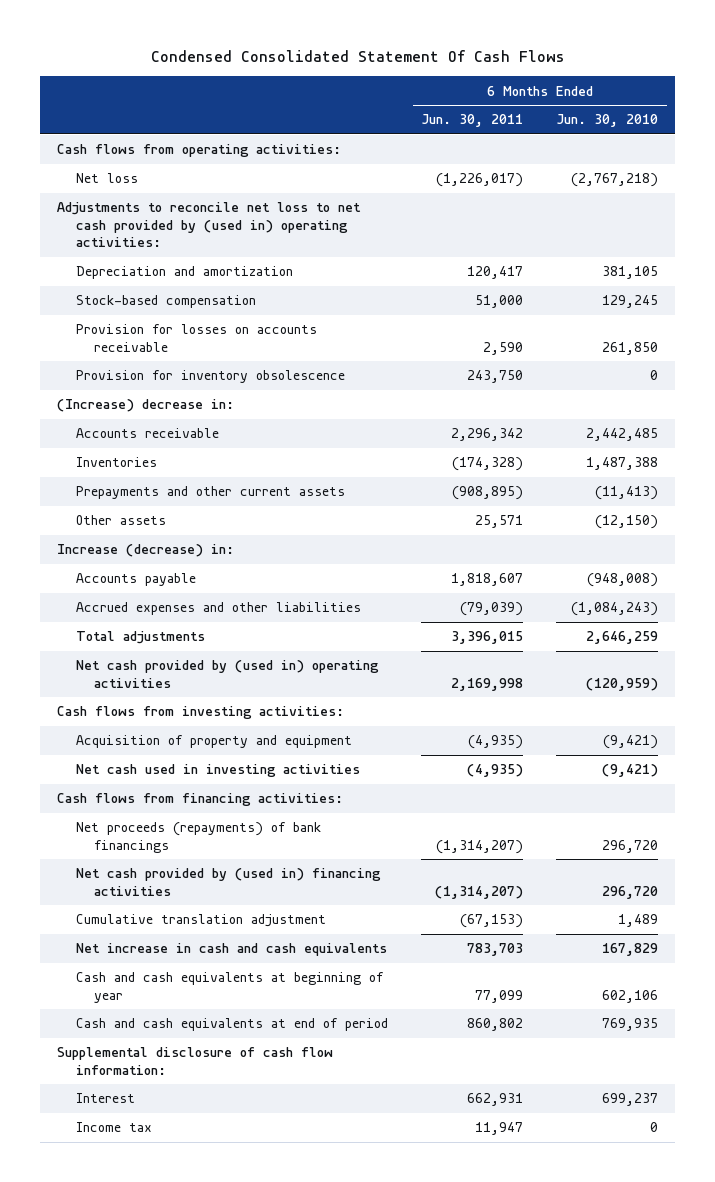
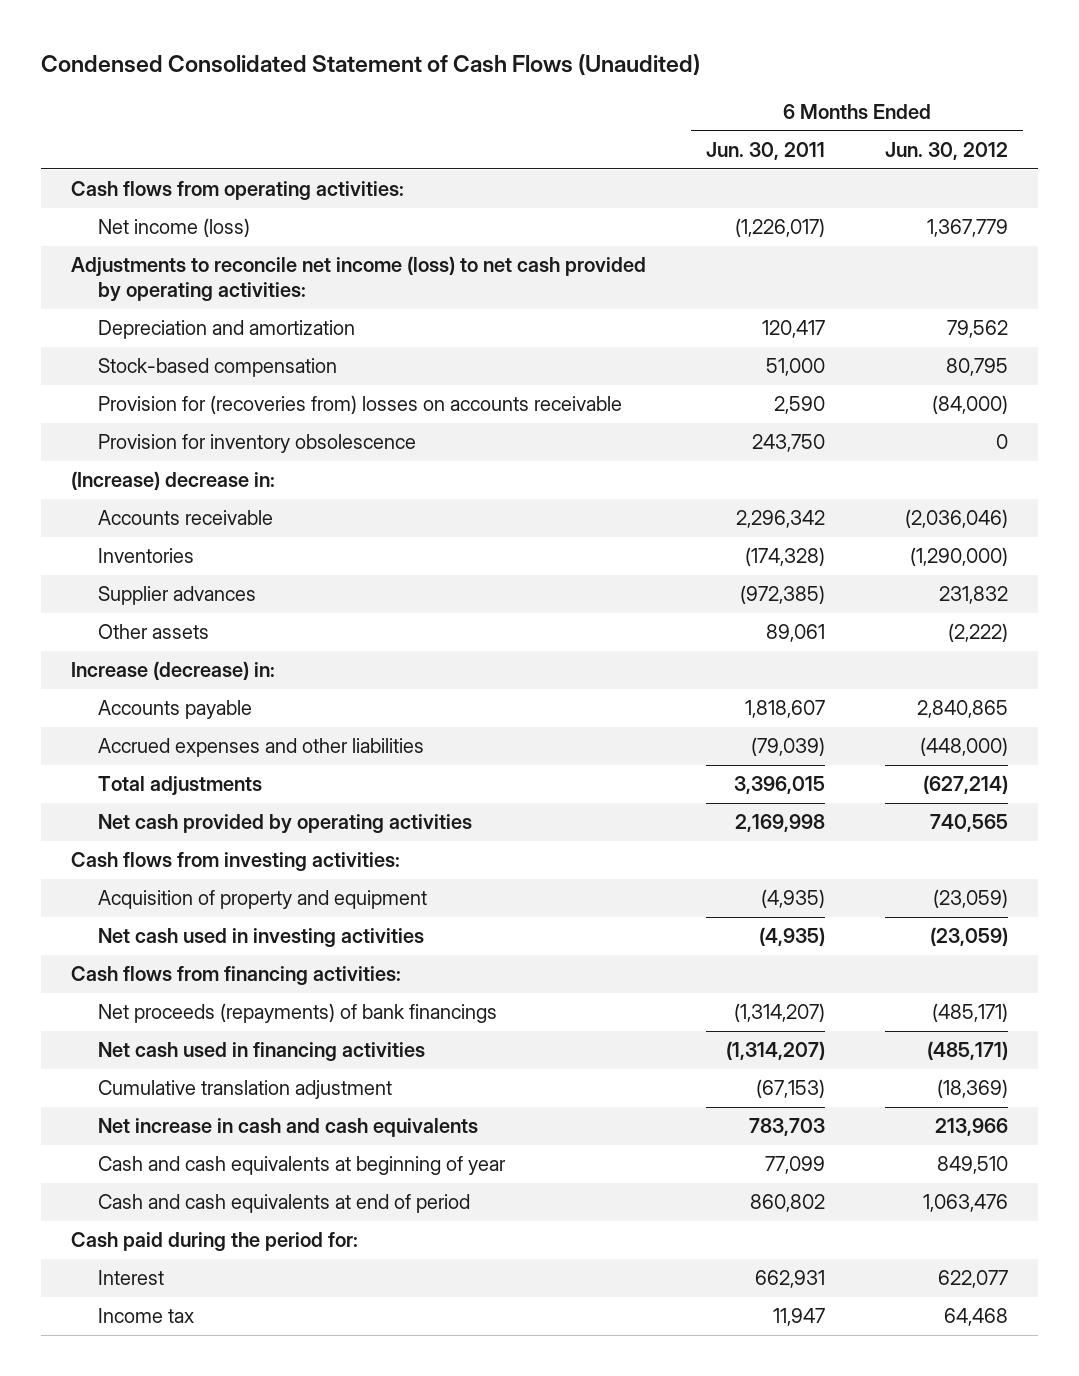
- Condensed Consolidated Statement Of Cash Flows
+ Condensed Consolidated Statement of Cash Flows (Unaudited)
- | 6 Months Ended Jun. 30, 2011 | 6 Months Ended Jun. 30, 2010
+ | 6 Months Ended Jun. 30, 2011 | 6 Months Ended Jun. 30, 2012
- Net loss | (1,226,017) | (2,767,218)
- Adjustments to reconcile net loss to net cash provided by (used in) operating activities:
+ Net income (loss) | (1,226,017) | 1,367,779
+ Adjustments to reconcile net income (loss) to net cash provided by operating activities:
- Provision for losses on accounts receivable | 2,590 | 261,850
+ Provision for (recoveries from) losses on accounts receivable | 2,590 | (84,000)
- Prepayments and other current assets | (908,895) | (11,413)
- Other assets | 25,571 | (12,150)
+ Supplier advances | (972,385) | 231,832
+ Other assets | 89,061 | (2,222)
- Net cash provided by (used in) operating activities | 2,169,998 | (120,959)
+ Net cash provided by operating activities | 2,169,998 | 740,565
- Net cash provided by (used in) financing activities | (1,314,207) | 296,720
+ Net cash used in financing activities | (1,314,207) | (485,171)
- Supplemental disclosure of cash flow information:
+ Cash paid during the period for:

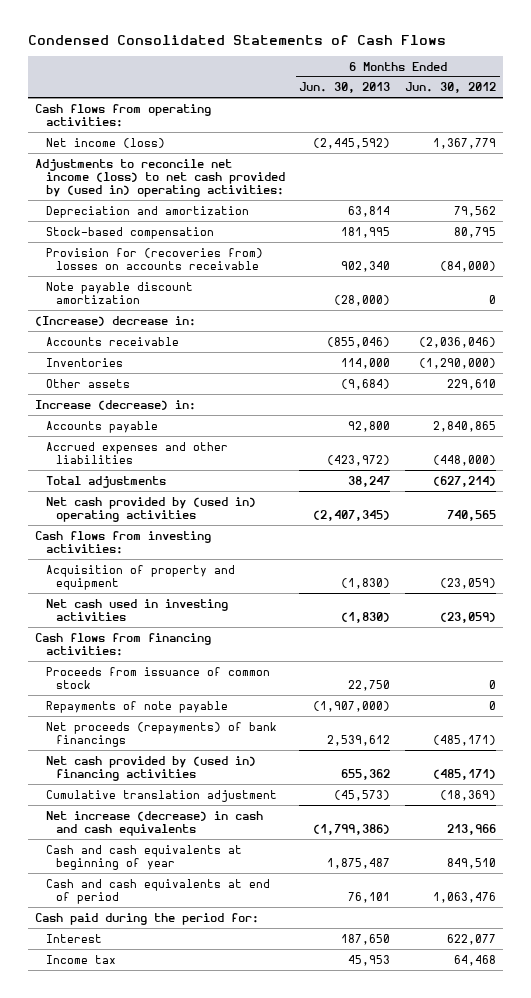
- Condensed Consolidated Statement of Cash Flows (Unaudited)
+ Condensed Consolidated Statements of Cash Flows
- | 6 Months Ended Jun. 30, 2011 | 6 Months Ended Jun. 30, 2012
+ | 6 Months Ended Jun. 30, 2013 | 6 Months Ended Jun. 30, 2012
- Adjustments to reconcile net income (loss) to net cash provided by operating activities:
+ Adjustments to reconcile net income (loss) to net cash provided by (used in) operating activities:
- Provision for inventory obsolescence | 243,750 | 0
+ Note payable discount amortization | (28,000) | 0
- Supplier advances | (972,385) | 231,832
- Other assets | 89,061 | (2,222)
+ Other assets | (9,684) | 229,610
- Net cash provided by operating activities | 2,169,998 | 740,565
+ Net cash provided by (used in) operating activities | (2,407,345) | 740,565
+ Proceeds from issuance of common stock | 22,750 | 0
+ Repayments of note payable | (1,907,000) | 0
- Net cash used in financing activities | (1,314,207) | (485,171)
+ Net cash provided by (used in) financing activities | 655,362 | (485,171)
- Net increase in cash and cash equivalents | 783,703 | 213,966
+ Net increase (decrease) in cash and cash equivalents | (1,799,386) | 213,966

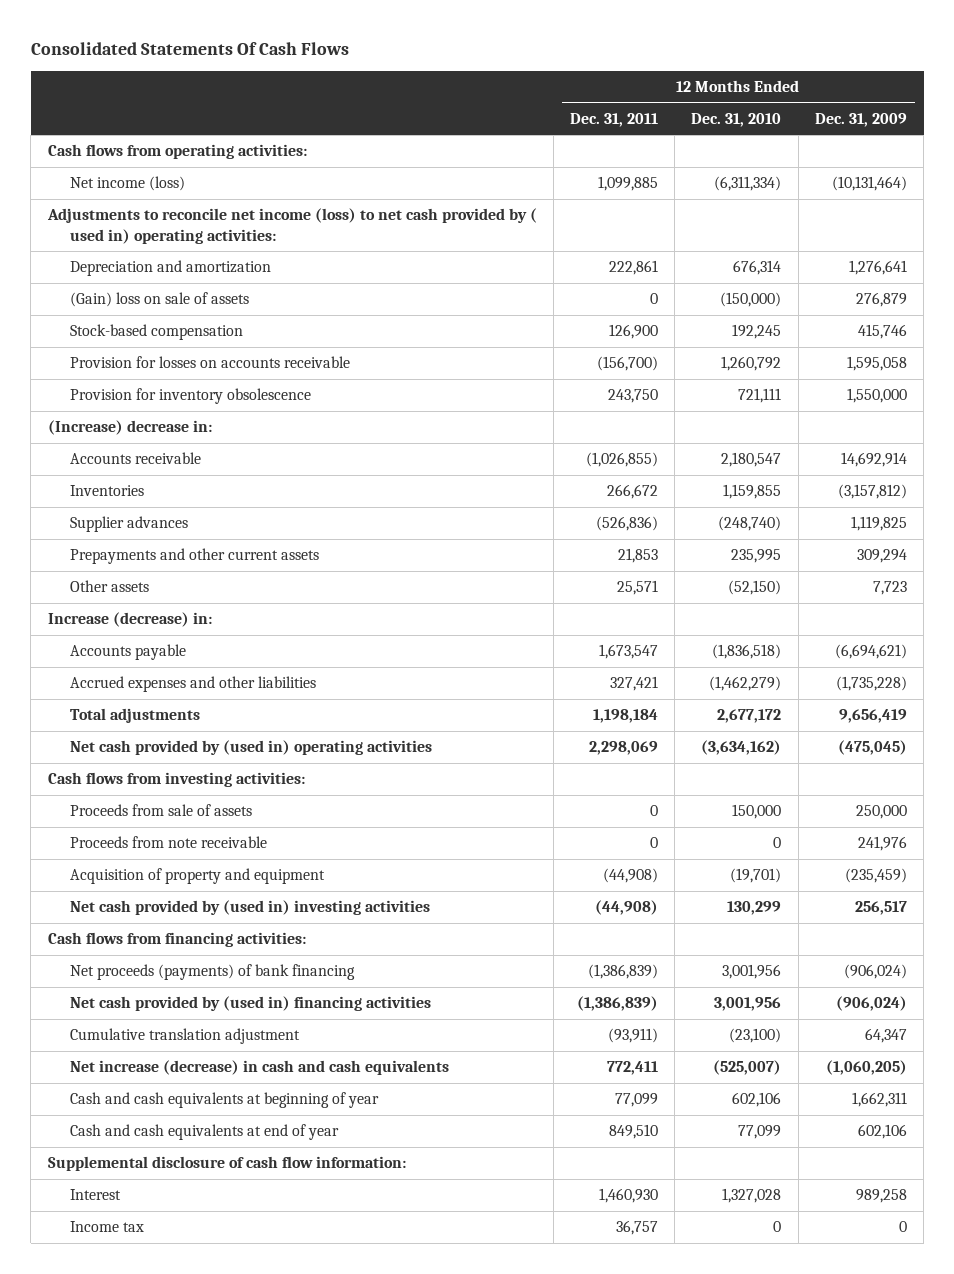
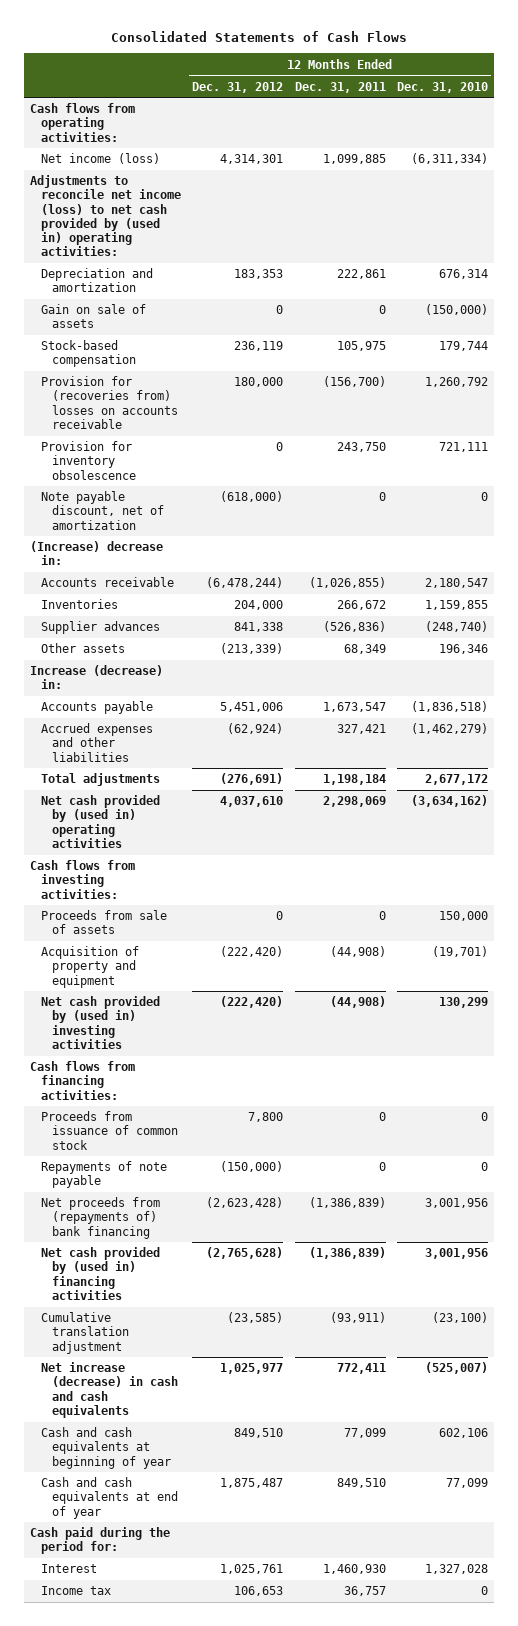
- Consolidated Statements Of Cash Flows
+ Consolidated Statements of Cash Flows
- | 12 Months Ended Dec. 31, 2011 | 12 Months Ended Dec. 31, 2010 | 12 Months Ended Dec. 31, 2009
+ | 12 Months Ended Dec. 31, 2012 | 12 Months Ended Dec. 31, 2011 | 12 Months Ended Dec. 31, 2010
- Adjustments to reconcile net income (loss) to net cash provided by ( used in) operating activities:
+ Adjustments to reconcile net income (loss) to net cash provided by (used in) operating activities:
- (Gain) loss on sale of assets | 0 | (150,000) | 276,879
- Stock-based compensation | 126,900 | 192,245 | 415,746
- Provision for losses on accounts receivable | (156,700) | 1,260,792 | 1,595,058
+ Gain on sale of assets | 0 | 0 | (150,000)
+ Stock-based compensation | 236,119 | 105,975 | 179,744
+ Provision for (recoveries from) losses on accounts receivable | 180,000 | (156,700) | 1,260,792
+ Note payable discount, net of amortization | (618,000) | 0 | 0
- Prepayments and other current assets | 21,853 | 235,995 | 309,294
- Other assets | 25,571 | (52,150) | 7,723
+ Other assets | (213,339) | 68,349 | 196,346
- Proceeds from note receivable | 0 | 0 | 241,976
- Net proceeds (payments) of bank financing | (1,386,839) | 3,001,956 | (906,024)
+ Proceeds from issuance of common stock | 7,800 | 0 | 0
+ Repayments of note payable | (150,000) | 0 | 0
+ Net proceeds from (repayments of) bank financing | (2,623,428) | (1,386,839) | 3,001,956
- Supplemental disclosure of cash flow information:
+ Cash paid during the period for:

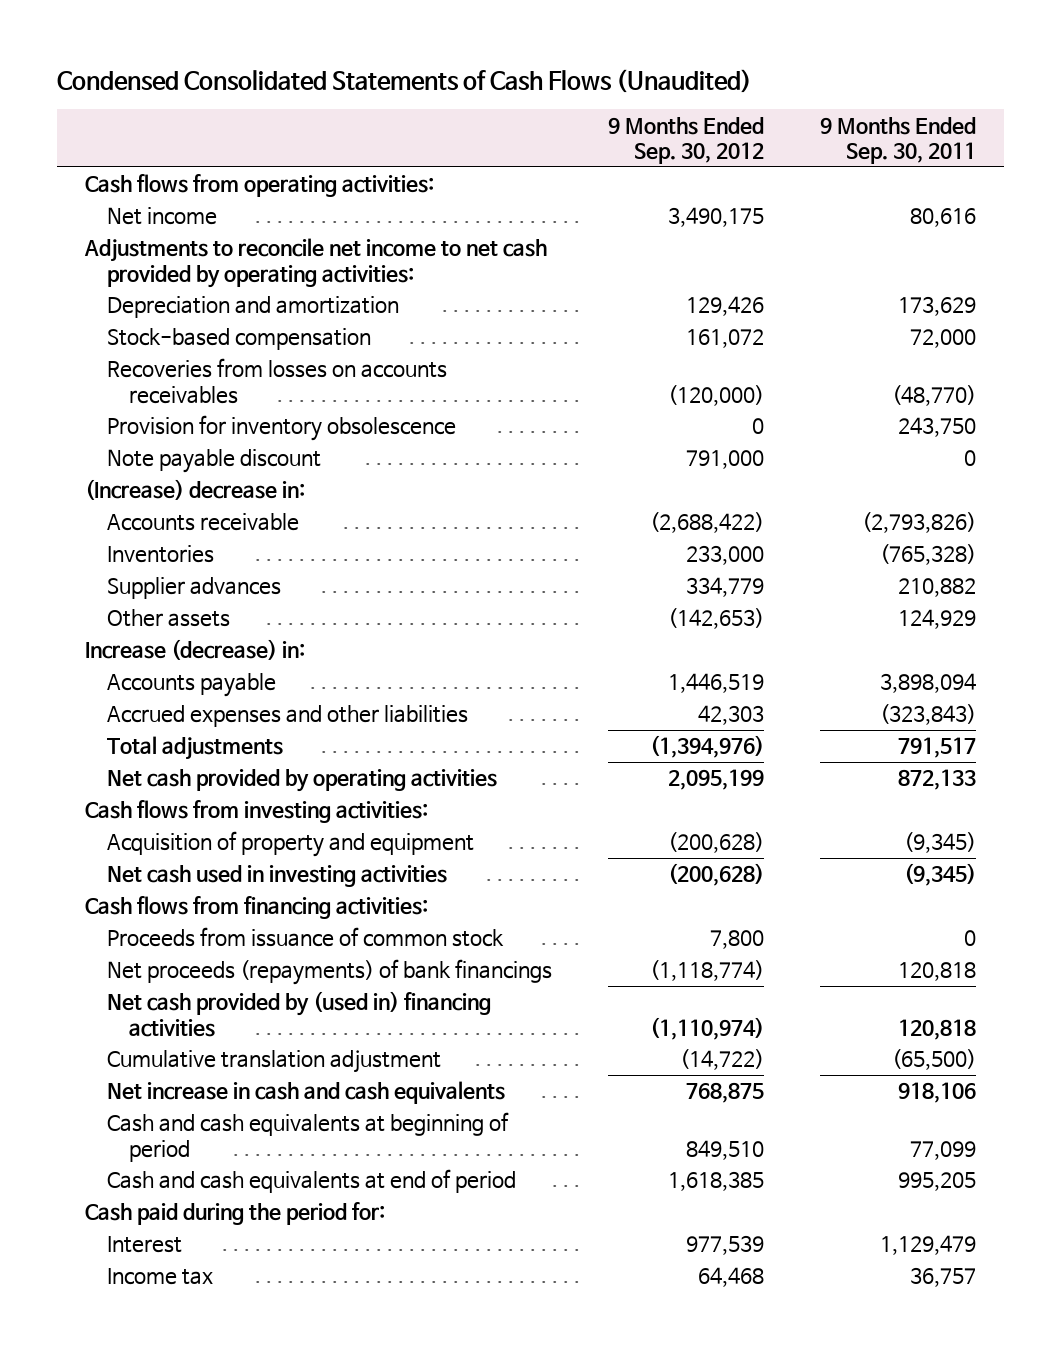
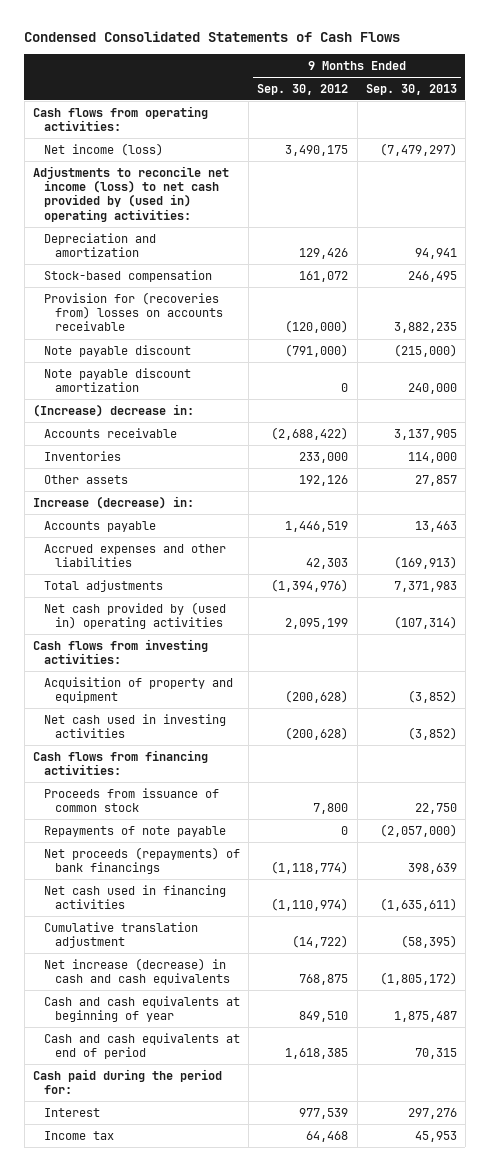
- Condensed Consolidated Statements of Cash Flows (Unaudited)
+ Condensed Consolidated Statements of Cash Flows
- | 9 Months Ended Sep. 30, 2012 | 9 Months Ended Sep. 30, 2011
+ | 9 Months Ended Sep. 30, 2012 | 9 Months Ended Sep. 30, 2013
- Net income | 3,490,175 | 80,616
- Adjustments to reconcile net income to net cash provided by operating activities:
+ Net income (loss) | 3,490,175 | (7,479,297)
+ Adjustments to reconcile net income (loss) to net cash provided by (used in) operating activities:
- Recoveries from losses on accounts receivables | (120,000) | (48,770)
- Provision for inventory obsolescence | 0 | 243,750
- Note payable discount | 791,000 | 0
+ Provision for (recoveries from) losses on accounts receivable | (120,000) | 3,882,235
+ Note payable discount | (791,000) | (215,000)
+ Note payable discount amortization | 0 | 240,000
- Supplier advances | 334,779 | 210,882
- Other assets | (142,653) | 124,929
+ Other assets | 192,126 | 27,857
- Net cash provided by operating activities | 2,095,199 | 872,133
+ Net cash provided by (used in) operating activities | 2,095,199 | (107,314)
+ Repayments of note payable | 0 | (2,057,000)
- Net cash provided by (used in) financing activities | (1,110,974) | 120,818
+ Net cash used in financing activities | (1,110,974) | (1,635,611)
- Net increase in cash and cash equivalents | 768,875 | 918,106
- Cash and cash equivalents at beginning of period | 849,510 | 77,099
+ Net increase (decrease) in cash and cash equivalents | 768,875 | (1,805,172)
+ Cash and cash equivalents at beginning of year | 849,510 | 1,875,487

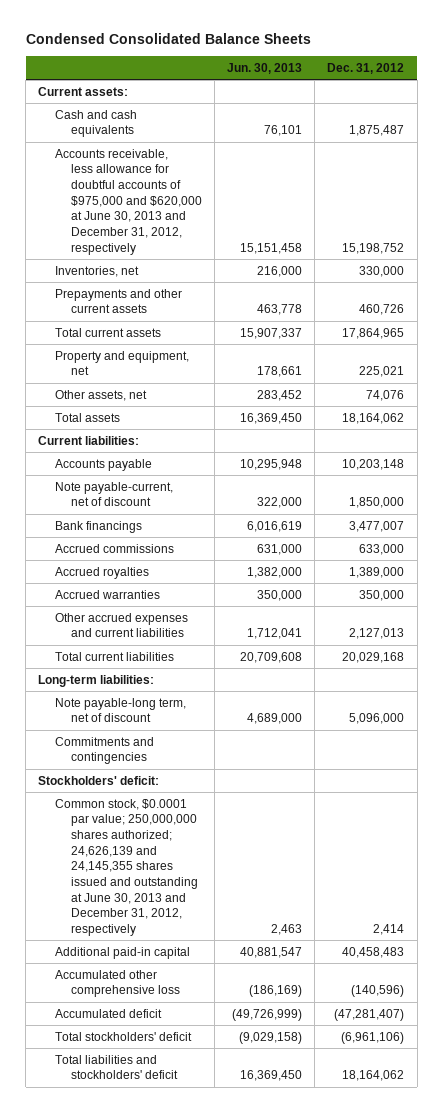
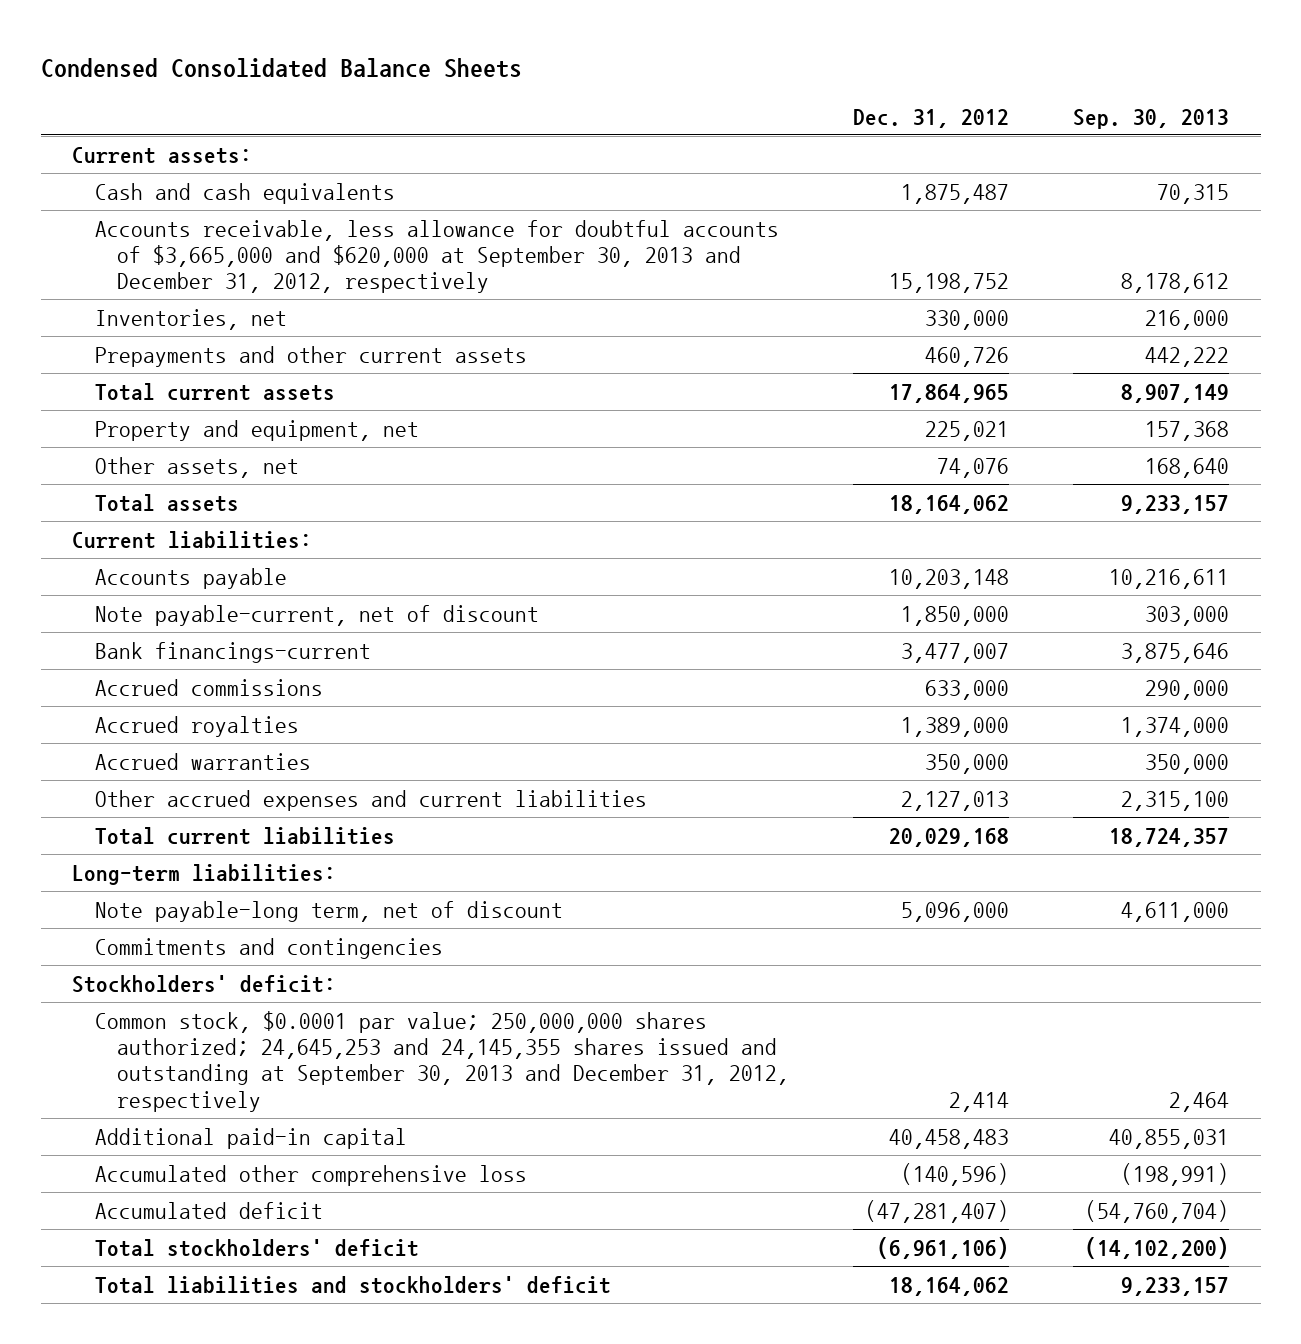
- | Jun. 30, 2013 | Dec. 31, 2012
+ | Dec. 31, 2012 | Sep. 30, 2013
- Accounts receivable, less allowance for doubtful accounts of $975,000 and $620,000 at June 30, 2013 and December 31, 2012, respectively | 15,151,458 | 15,198,752
+ Accounts receivable, less allowance for doubtful accounts of $3,665,000 and $620,000 at September 30, 2013 and December 31, 2012, respectively | 15,198,752 | 8,178,612
- Bank financings | 6,016,619 | 3,477,007
+ Bank financings-current | 3,477,007 | 3,875,646
- Common stock, $0.0001 par value; 250,000,000 shares authorized; 24,626,139 and 24,145,355 shares issued and outstanding at June 30, 2013 and December 31, 2012, respectively | 2,463 | 2,414
+ Common stock, $0.0001 par value; 250,000,000 shares authorized; 24,645,253 and 24,145,355 shares issued and outstanding at September 30, 2013 and December 31, 2012, respectively | 2,414 | 2,464

